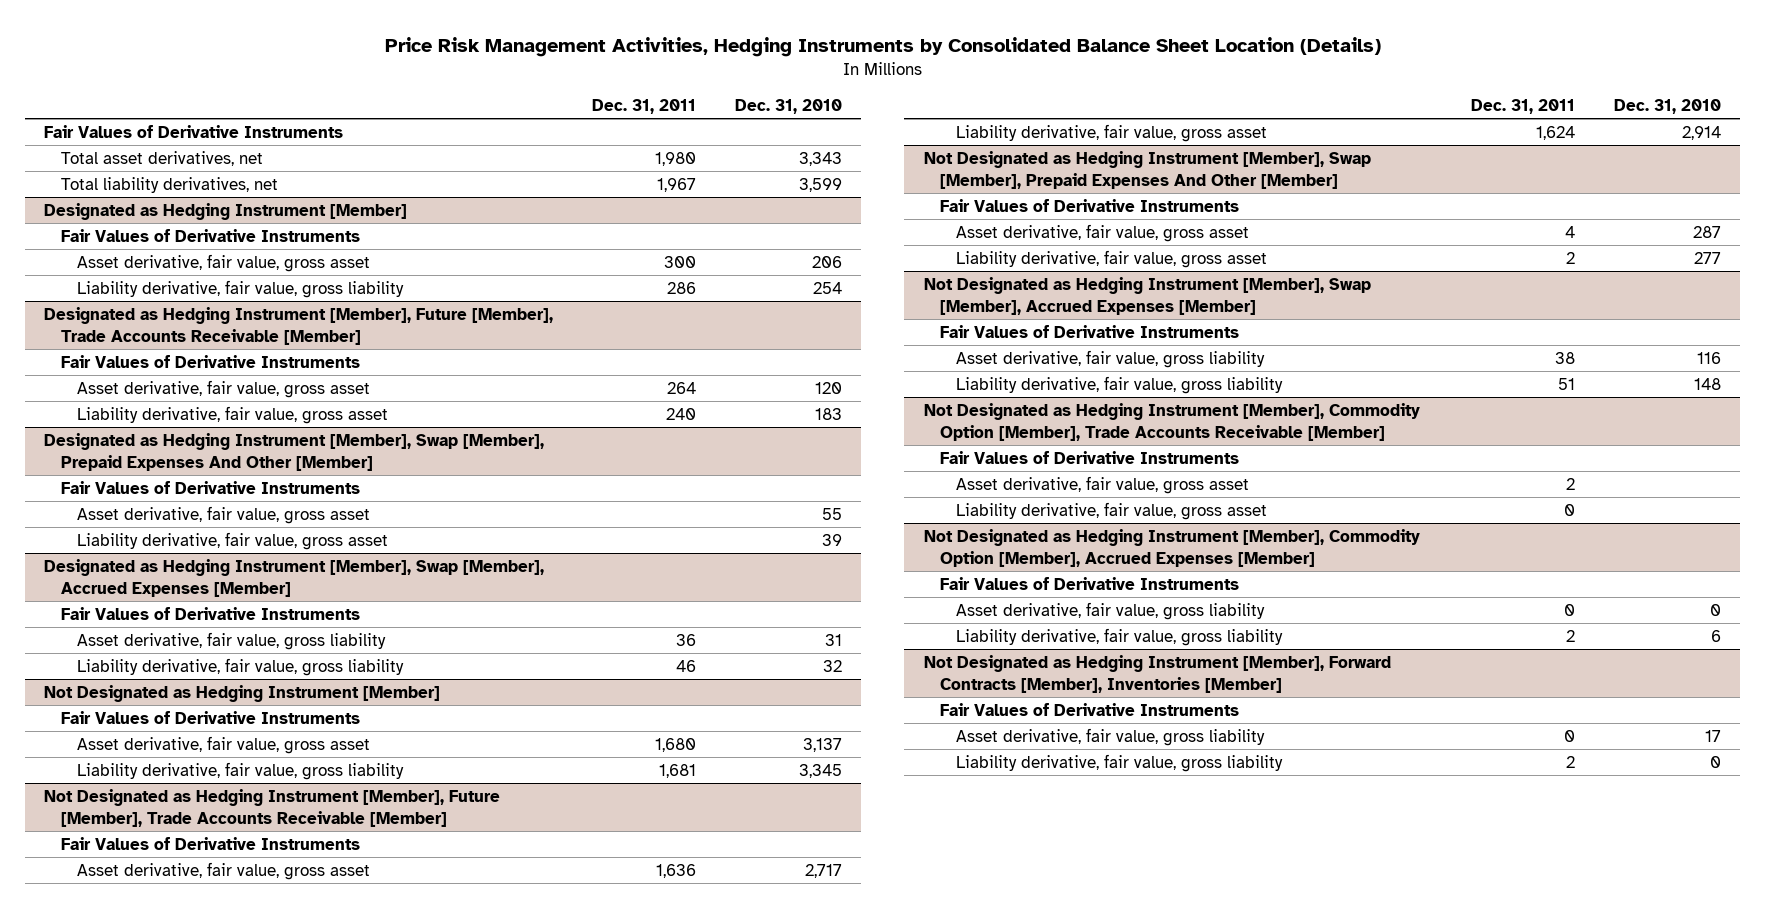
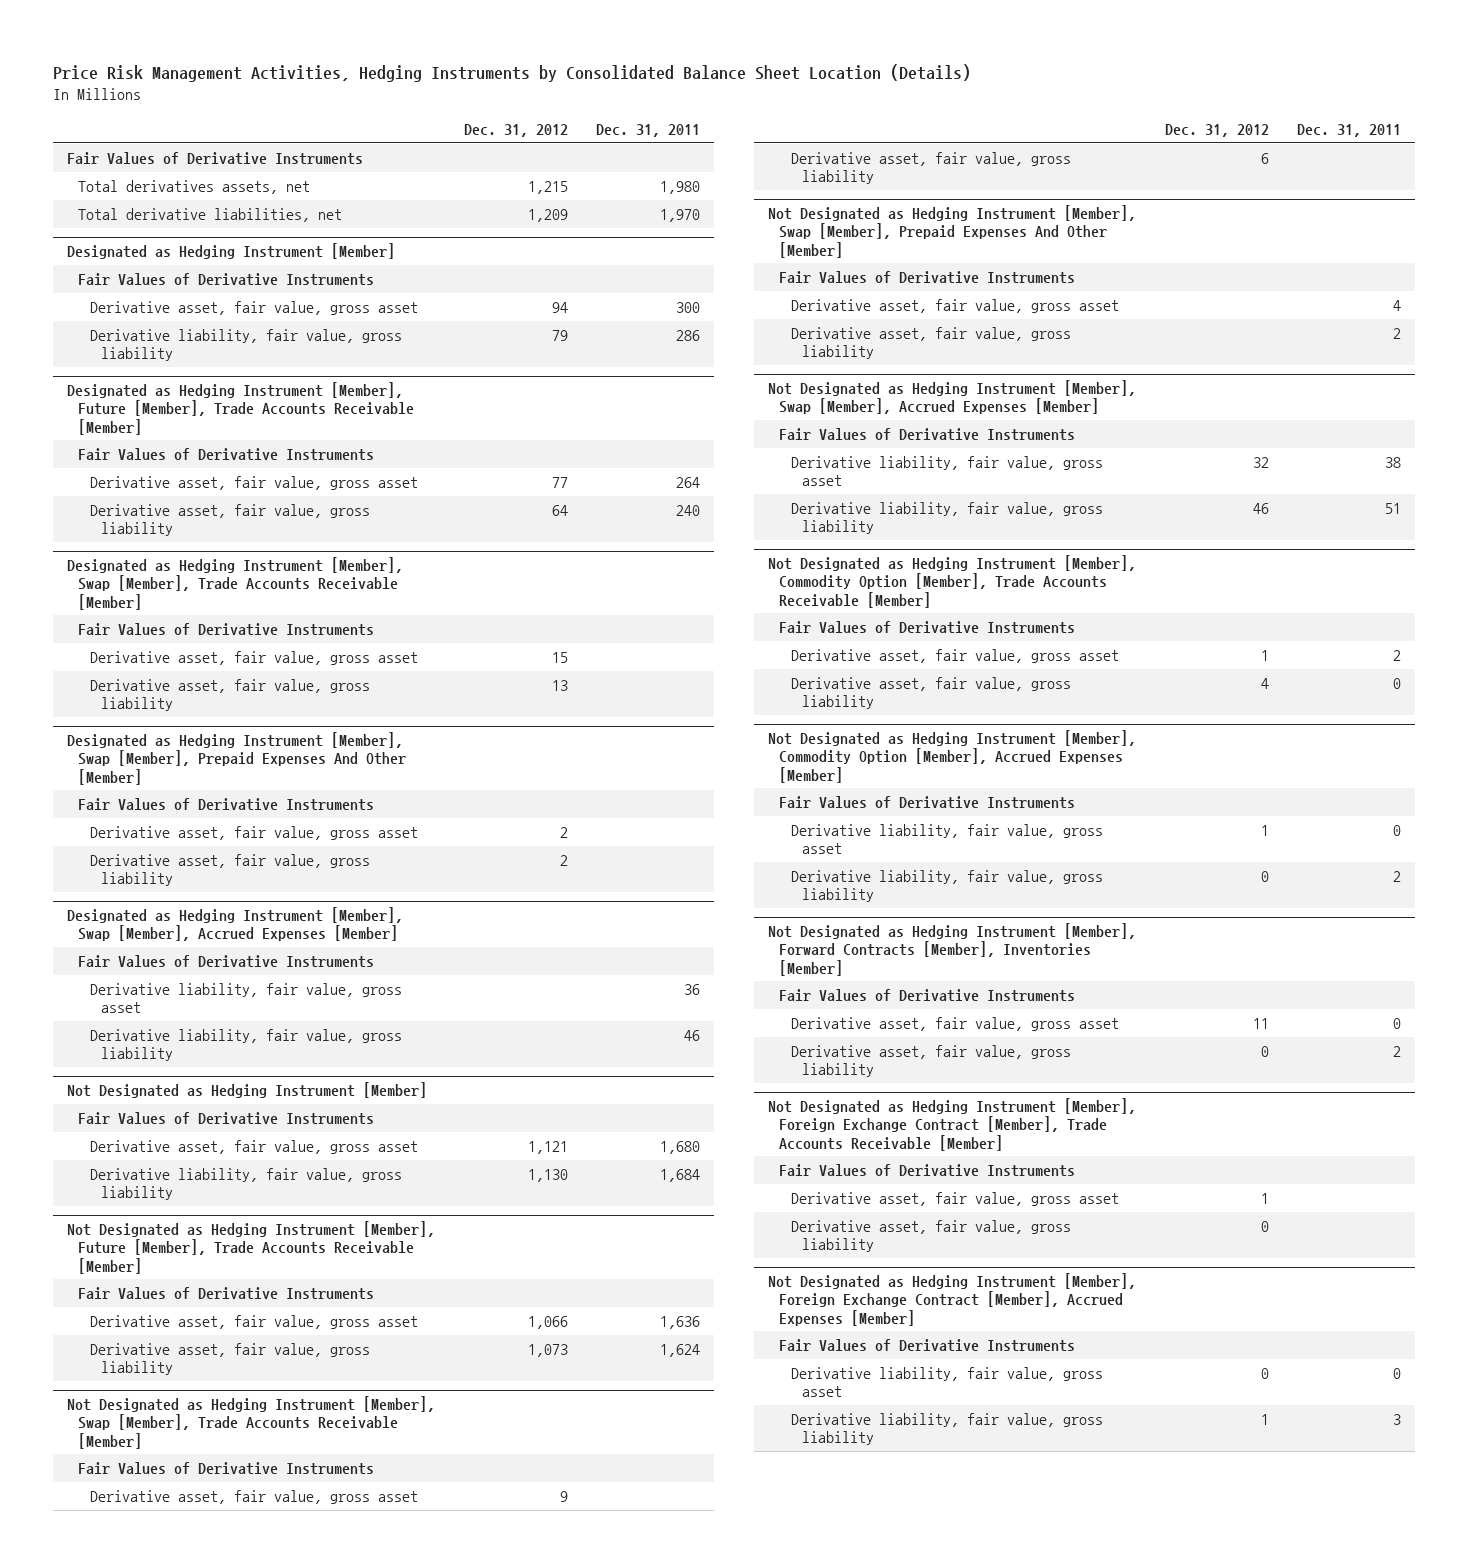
- | Dec. 31, 2011 | Dec. 31, 2010
+ | Dec. 31, 2012 | Dec. 31, 2011
- Total asset derivatives, net | 1,980 | 3,343
- Total liability derivatives, net | 1,967 | 3,599
+ Total derivatives assets, net | 1,215 | 1,980
+ Total derivative liabilities, net | 1,209 | 1,970
@ Designated as Hedging Instrument [Member]
- Asset derivative, fair value, gross asset | 300 | 206
- Liability derivative, fair value, gross liability | 286 | 254
+ Derivative asset, fair value, gross asset | 94 | 300
+ Derivative liability, fair value, gross liability | 79 | 286
@ Designated as Hedging Instrument [Member], Future [Member], Trade Accounts Receivable [Member]
- Asset derivative, fair value, gross asset | 264 | 120
- Liability derivative, fair value, gross asset | 240 | 183
+ Derivative asset, fair value, gross asset | 77 | 264
+ Derivative asset, fair value, gross liability | 64 | 240
+ Designated as Hedging Instrument [Member], Swap [Member], Trade Accounts Receivable [Member]
+ Fair Values of Derivative Instruments
+ Derivative asset, fair value, gross asset | 15 |
+ Derivative asset, fair value, gross liability | 13 |
@ Designated as Hedging Instrument [Member], Swap [Member], Prepaid Expenses And Other [Member]
- Asset derivative, fair value, gross asset | | 55
- Liability derivative, fair value, gross asset | | 39
+ Derivative asset, fair value, gross asset | 2 |
+ Derivative asset, fair value, gross liability | 2 |
@ Designated as Hedging Instrument [Member], Swap [Member], Accrued Expenses [Member]
- Asset derivative, fair value, gross liability | 36 | 31
- Liability derivative, fair value, gross liability | 46 | 32
+ Derivative liability, fair value, gross asset | | 36
+ Derivative liability, fair value, gross liability | | 46
@ Not Designated as Hedging Instrument [Member]
- Asset derivative, fair value, gross asset | 1,680 | 3,137
- Liability derivative, fair value, gross liability | 1,681 | 3,345
+ Derivative asset, fair value, gross asset | 1,121 | 1,680
+ Derivative liability, fair value, gross liability | 1,130 | 1,684
@ Not Designated as Hedging Instrument [Member], Future [Member], Trade Accounts Receivable [Member]
- Asset derivative, fair value, gross asset | 1,636 | 2,717
- Liability derivative, fair value, gross asset | 1,624 | 2,914
+ Derivative asset, fair value, gross asset | 1,066 | 1,636
+ Derivative asset, fair value, gross liability | 1,073 | 1,624
+ Not Designated as Hedging Instrument [Member], Swap [Member], Trade Accounts Receivable [Member]
+ Fair Values of Derivative Instruments
+ Derivative asset, fair value, gross asset | 9 |
+ Derivative asset, fair value, gross liability | 6 |
@ Not Designated as Hedging Instrument [Member], Swap [Member], Prepaid Expenses And Other [Member]
- Asset derivative, fair value, gross asset | 4 | 287
- Liability derivative, fair value, gross asset | 2 | 277
+ Derivative asset, fair value, gross asset | | 4
+ Derivative asset, fair value, gross liability | | 2
@ Not Designated as Hedging Instrument [Member], Swap [Member], Accrued Expenses [Member]
- Asset derivative, fair value, gross liability | 38 | 116
- Liability derivative, fair value, gross liability | 51 | 148
+ Derivative liability, fair value, gross asset | 32 | 38
+ Derivative liability, fair value, gross liability | 46 | 51
@ Not Designated as Hedging Instrument [Member], Commodity Option [Member], Trade Accounts Receivable [Member]
- Asset derivative, fair value, gross asset | 2 |
- Liability derivative, fair value, gross asset | 0 |
+ Derivative asset, fair value, gross asset | 1 | 2
+ Derivative asset, fair value, gross liability | 4 | 0
@ Not Designated as Hedging Instrument [Member], Commodity Option [Member], Accrued Expenses [Member]
- Asset derivative, fair value, gross liability | 0 | 0
- Liability derivative, fair value, gross liability | 2 | 6
+ Derivative liability, fair value, gross asset | 1 | 0
+ Derivative liability, fair value, gross liability | 0 | 2
@ Not Designated as Hedging Instrument [Member], Forward Contracts [Member], Inventories [Member]
- Asset derivative, fair value, gross liability | 0 | 17
- Liability derivative, fair value, gross liability | 2 | 0
+ Derivative asset, fair value, gross asset | 11 | 0
+ Derivative asset, fair value, gross liability | 0 | 2
+ Not Designated as Hedging Instrument [Member], Foreign Exchange Contract [Member], Trade Accounts Receivable [Member]
+ Fair Values of Derivative Instruments
+ Derivative asset, fair value, gross asset | 1 |
+ Derivative asset, fair value, gross liability | 0 |
+ Not Designated as Hedging Instrument [Member], Foreign Exchange Contract [Member], Accrued Expenses [Member]
+ Fair Values of Derivative Instruments
+ Derivative liability, fair value, gross asset | 0 | 0
+ Derivative liability, fair value, gross liability | 1 | 3

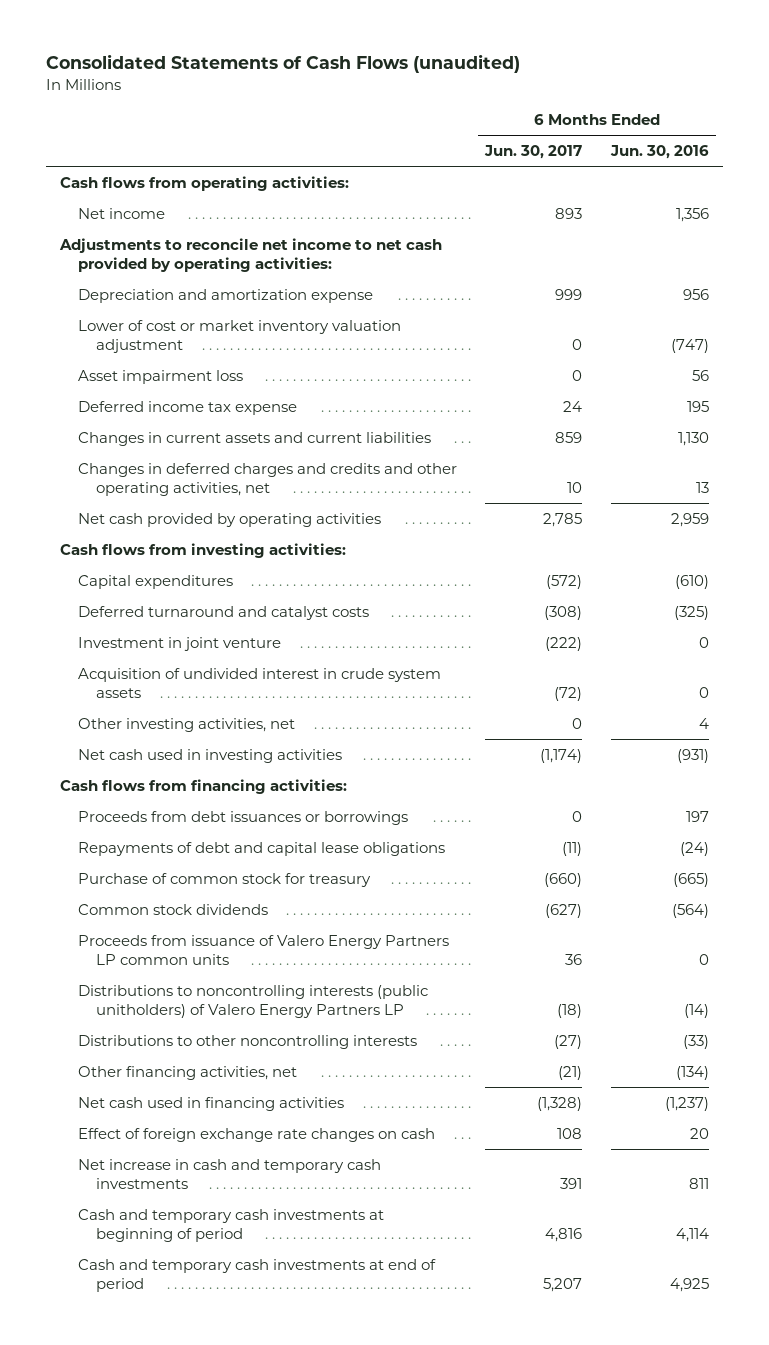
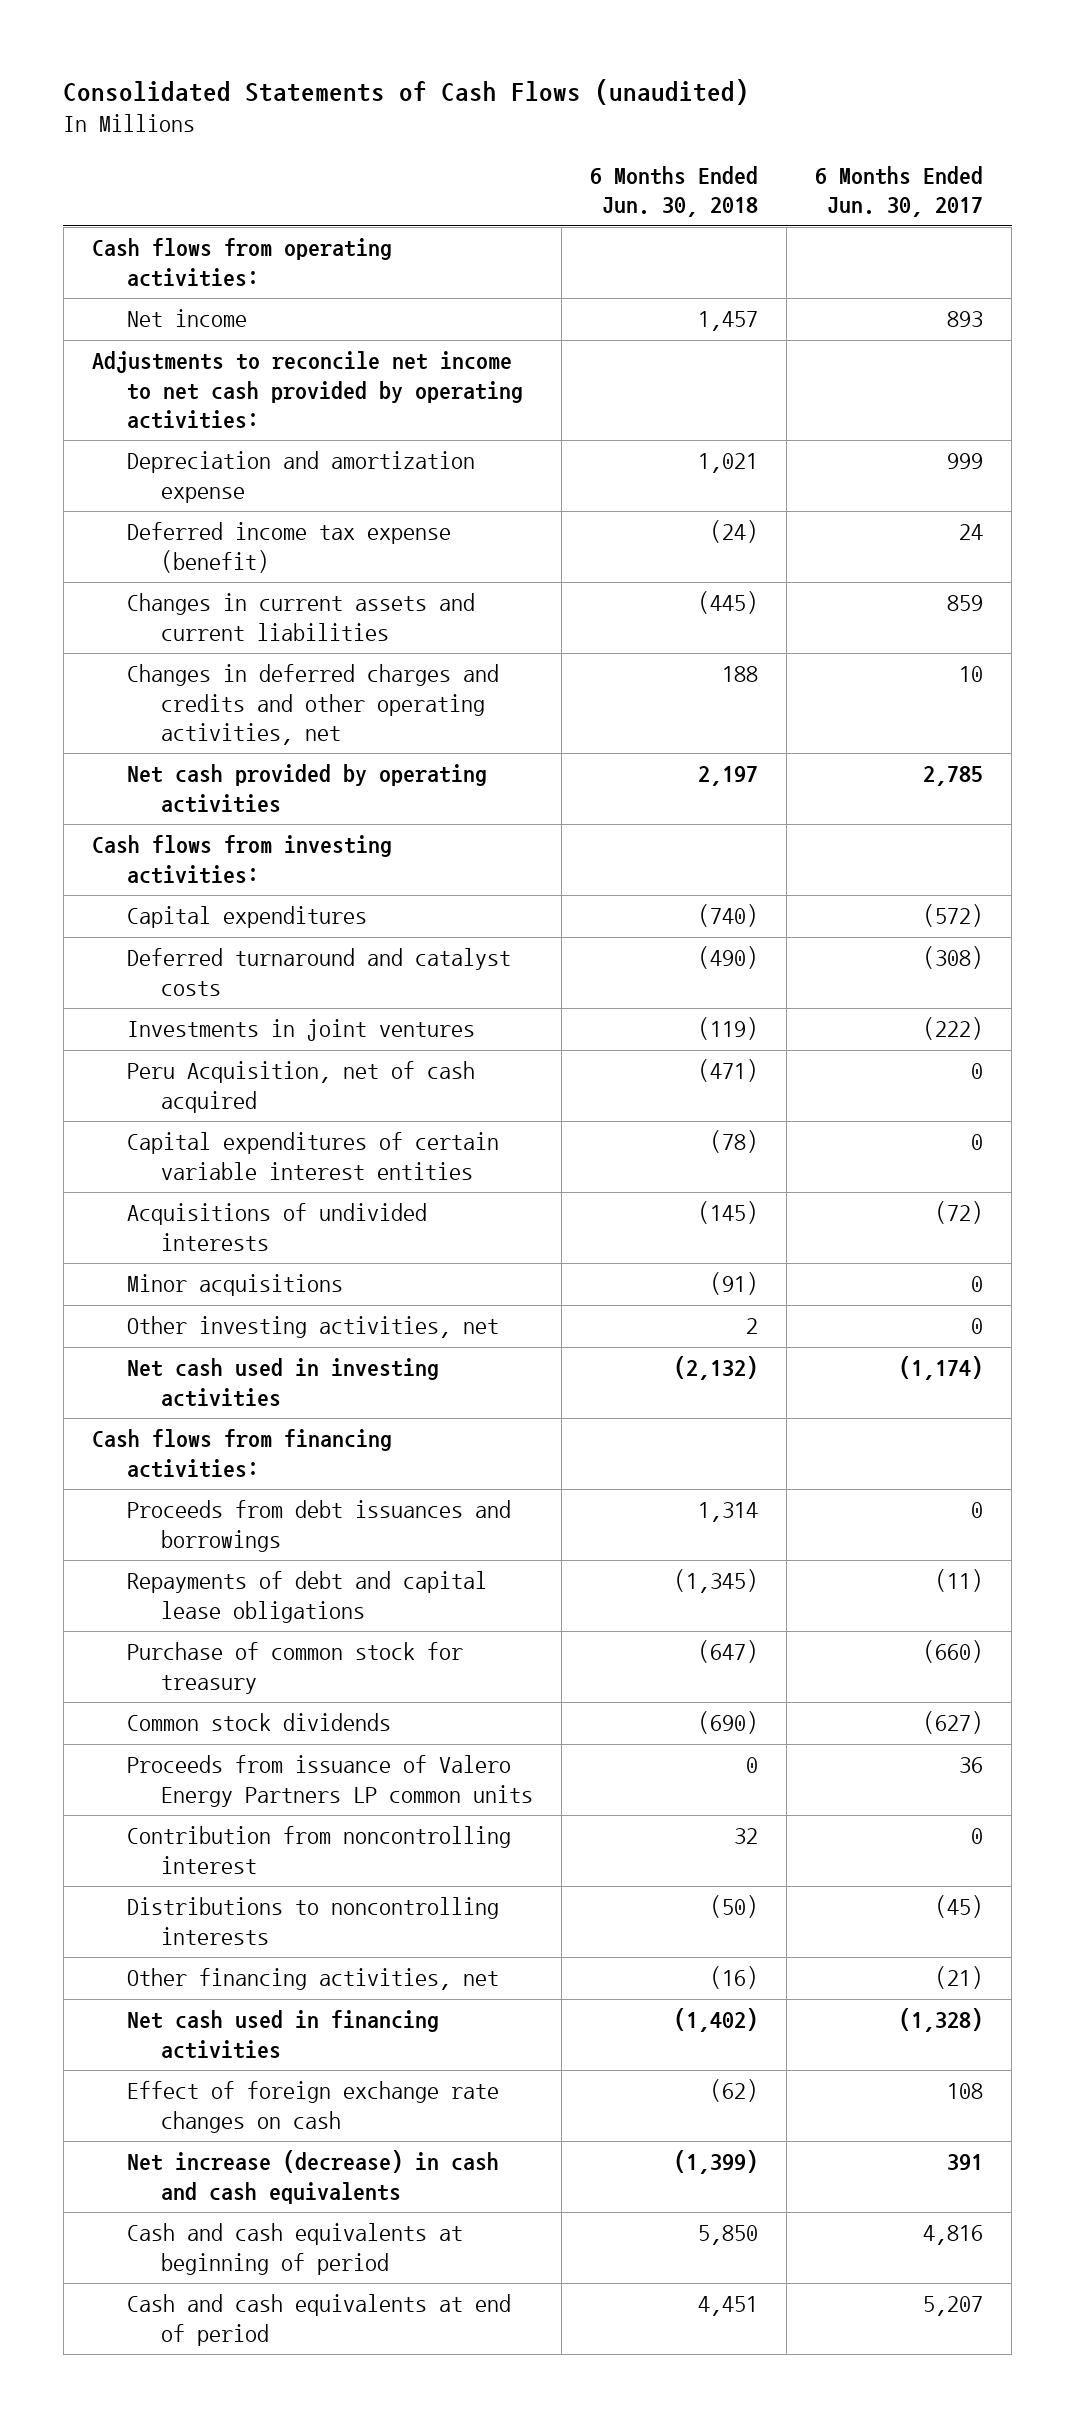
- | 6 Months Ended Jun. 30, 2017 | 6 Months Ended Jun. 30, 2016
+ | 6 Months Ended Jun. 30, 2018 | 6 Months Ended Jun. 30, 2017
- Lower of cost or market inventory valuation adjustment | 0 | (747)
- Asset impairment loss | 0 | 56
- Deferred income tax expense | 24 | 195
+ Deferred income tax expense (benefit) | (24) | 24
- Investment in joint venture | (222) | 0
- Acquisition of undivided interest in crude system assets | (72) | 0
+ Investments in joint ventures | (119) | (222)
+ Peru Acquisition, net of cash acquired | (471) | 0
+ Capital expenditures of certain variable interest entities | (78) | 0
+ Acquisitions of undivided interests | (145) | (72)
+ Minor acquisitions | (91) | 0
- Proceeds from debt issuances or borrowings | 0 | 197
+ Proceeds from debt issuances and borrowings | 1,314 | 0
- Distributions to noncontrolling interests (public unitholders) of Valero Energy Partners LP | (18) | (14)
- Distributions to other noncontrolling interests | (27) | (33)
+ Contribution from noncontrolling interest | 32 | 0
+ Distributions to noncontrolling interests | (50) | (45)
- Net increase in cash and temporary cash investments | 391 | 811
- Cash and temporary cash investments at beginning of period | 4,816 | 4,114
- Cash and temporary cash investments at end of period | 5,207 | 4,925
+ Net increase (decrease) in cash and cash equivalents | (1,399) | 391
+ Cash and cash equivalents at beginning of period | 5,850 | 4,816
+ Cash and cash equivalents at end of period | 4,451 | 5,207

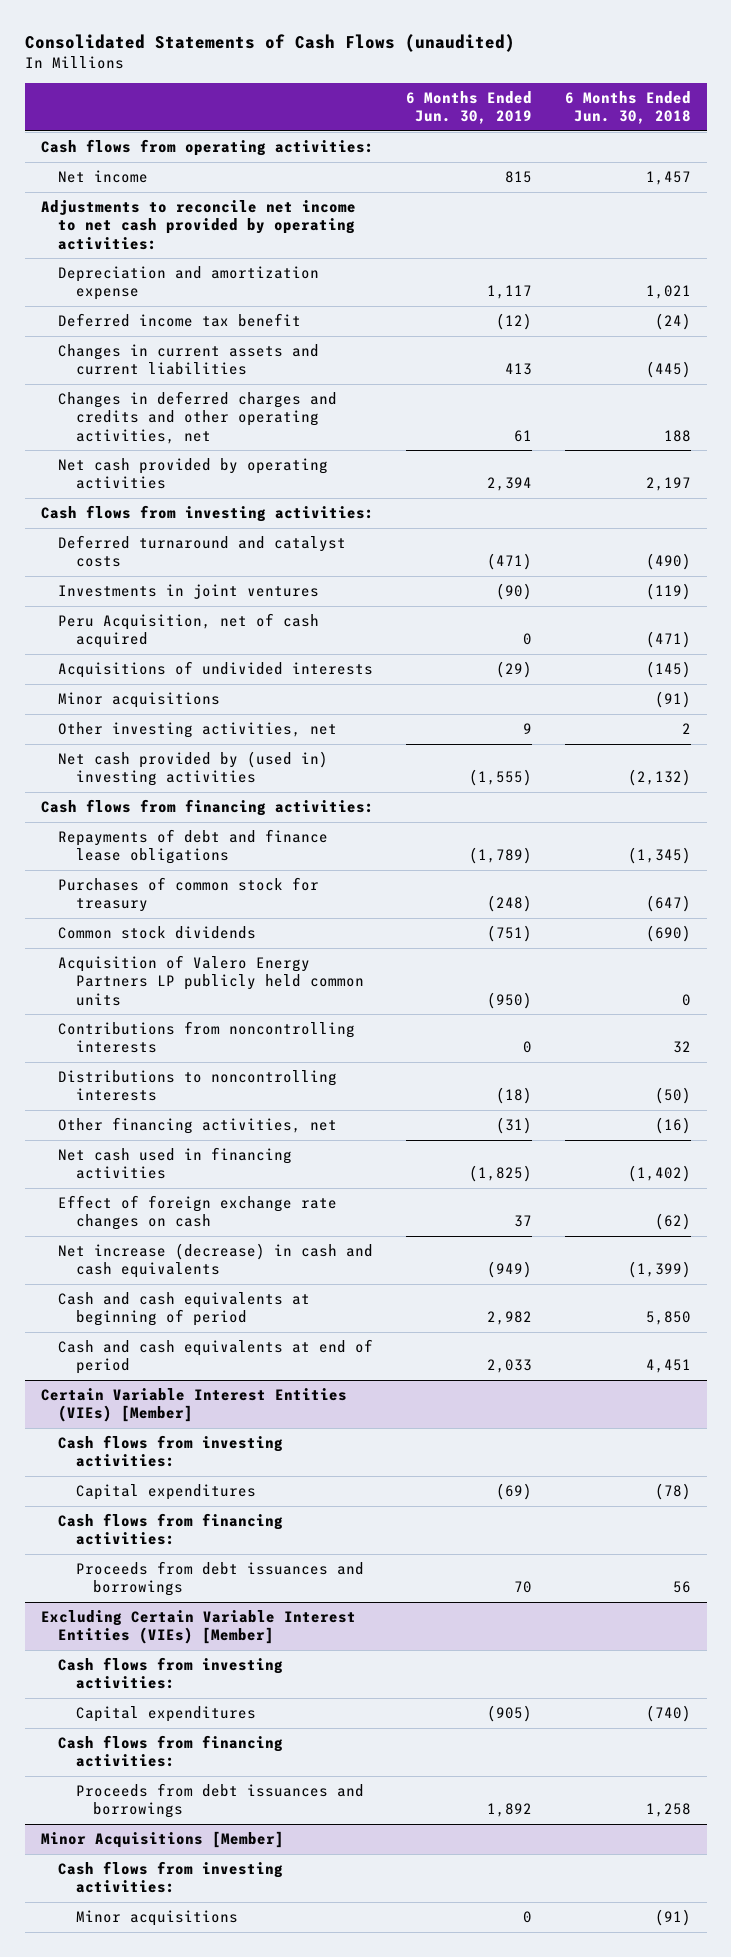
- | 6 Months Ended Jun. 30, 2018 | 6 Months Ended Jun. 30, 2017
+ | 6 Months Ended Jun. 30, 2019 | 6 Months Ended Jun. 30, 2018
- Deferred income tax expense (benefit) | (24) | 24
+ Deferred income tax benefit | (12) | (24)
- Capital expenditures | (740) | (572)
- Capital expenditures of certain variable interest entities | (78) | 0
- Net cash used in investing activities | (2,132) | (1,174)
+ Net cash provided by (used in) investing activities | (1,555) | (2,132)
- Proceeds from debt issuances and borrowings | 1,314 | 0
- Repayments of debt and capital lease obligations | (1,345) | (11)
- Purchase of common stock for treasury | (647) | (660)
+ Repayments of debt and finance lease obligations | (1,789) | (1,345)
+ Purchases of common stock for treasury | (248) | (647)
- Proceeds from issuance of Valero Energy Partners LP common units | 0 | 36
- Contribution from noncontrolling interest | 32 | 0
+ Acquisition of Valero Energy Partners LP publicly held common units | (950) | 0
+ Contributions from noncontrolling interests | 0 | 32
+ Certain Variable Interest Entities (VIEs) [Member]
+ Cash flows from investing activities:
+ Capital expenditures | (69) | (78)
+ Cash flows from financing activities:
+ Proceeds from debt issuances and borrowings | 70 | 56
+ Excluding Certain Variable Interest Entities (VIEs) [Member]
+ Cash flows from investing activities:
+ Capital expenditures | (905) | (740)
+ Cash flows from financing activities:
+ Proceeds from debt issuances and borrowings | 1,892 | 1,258
+ Minor Acquisitions [Member]
+ Cash flows from investing activities:
+ Minor acquisitions | 0 | (91)

